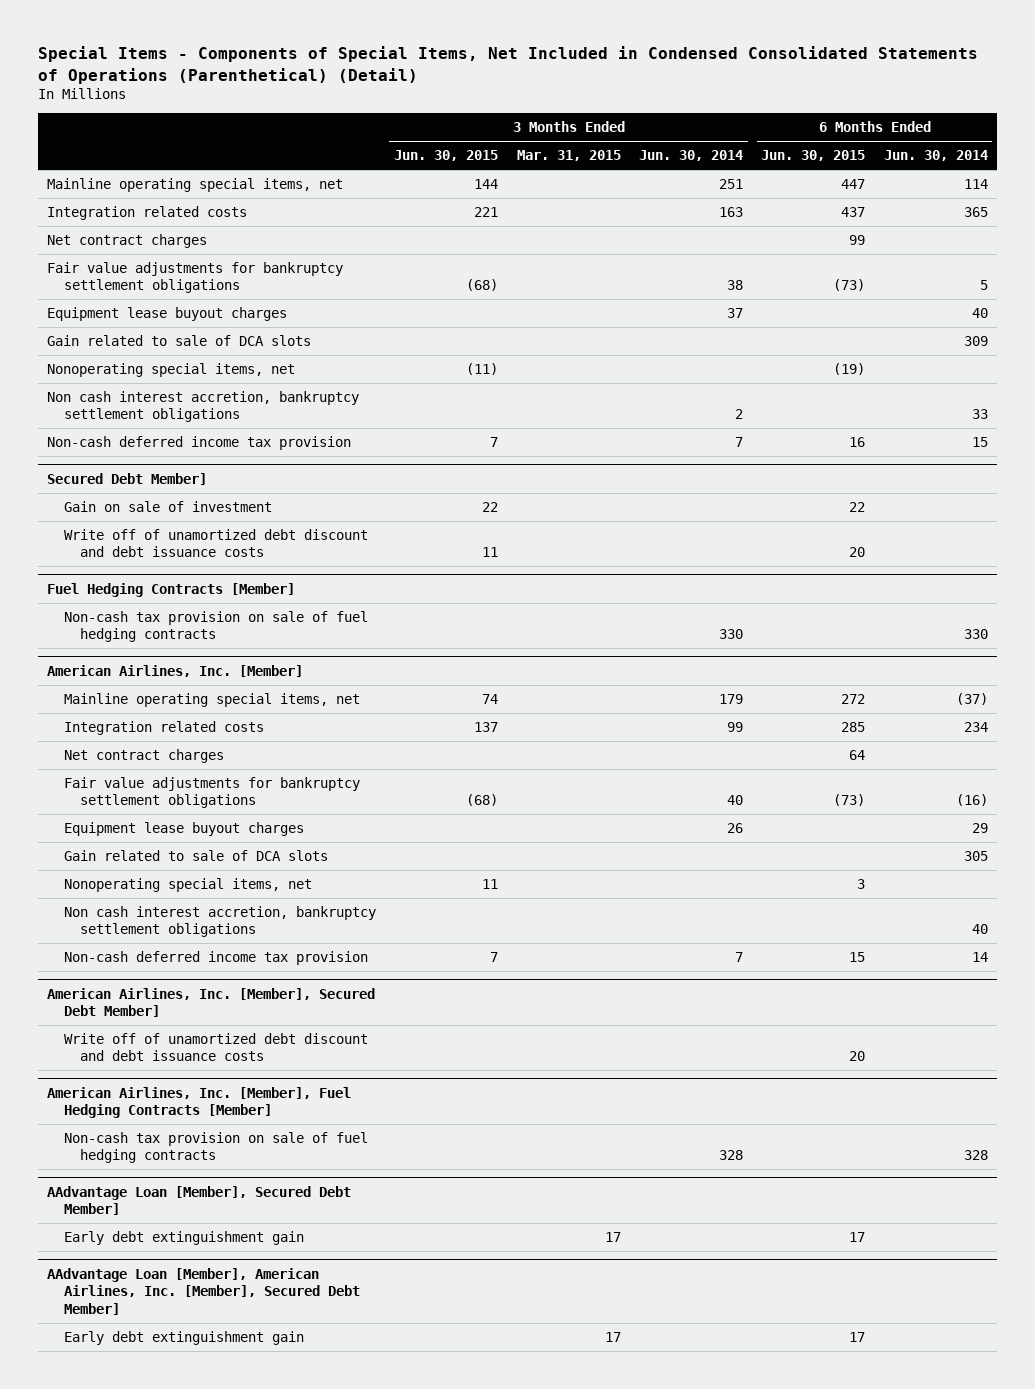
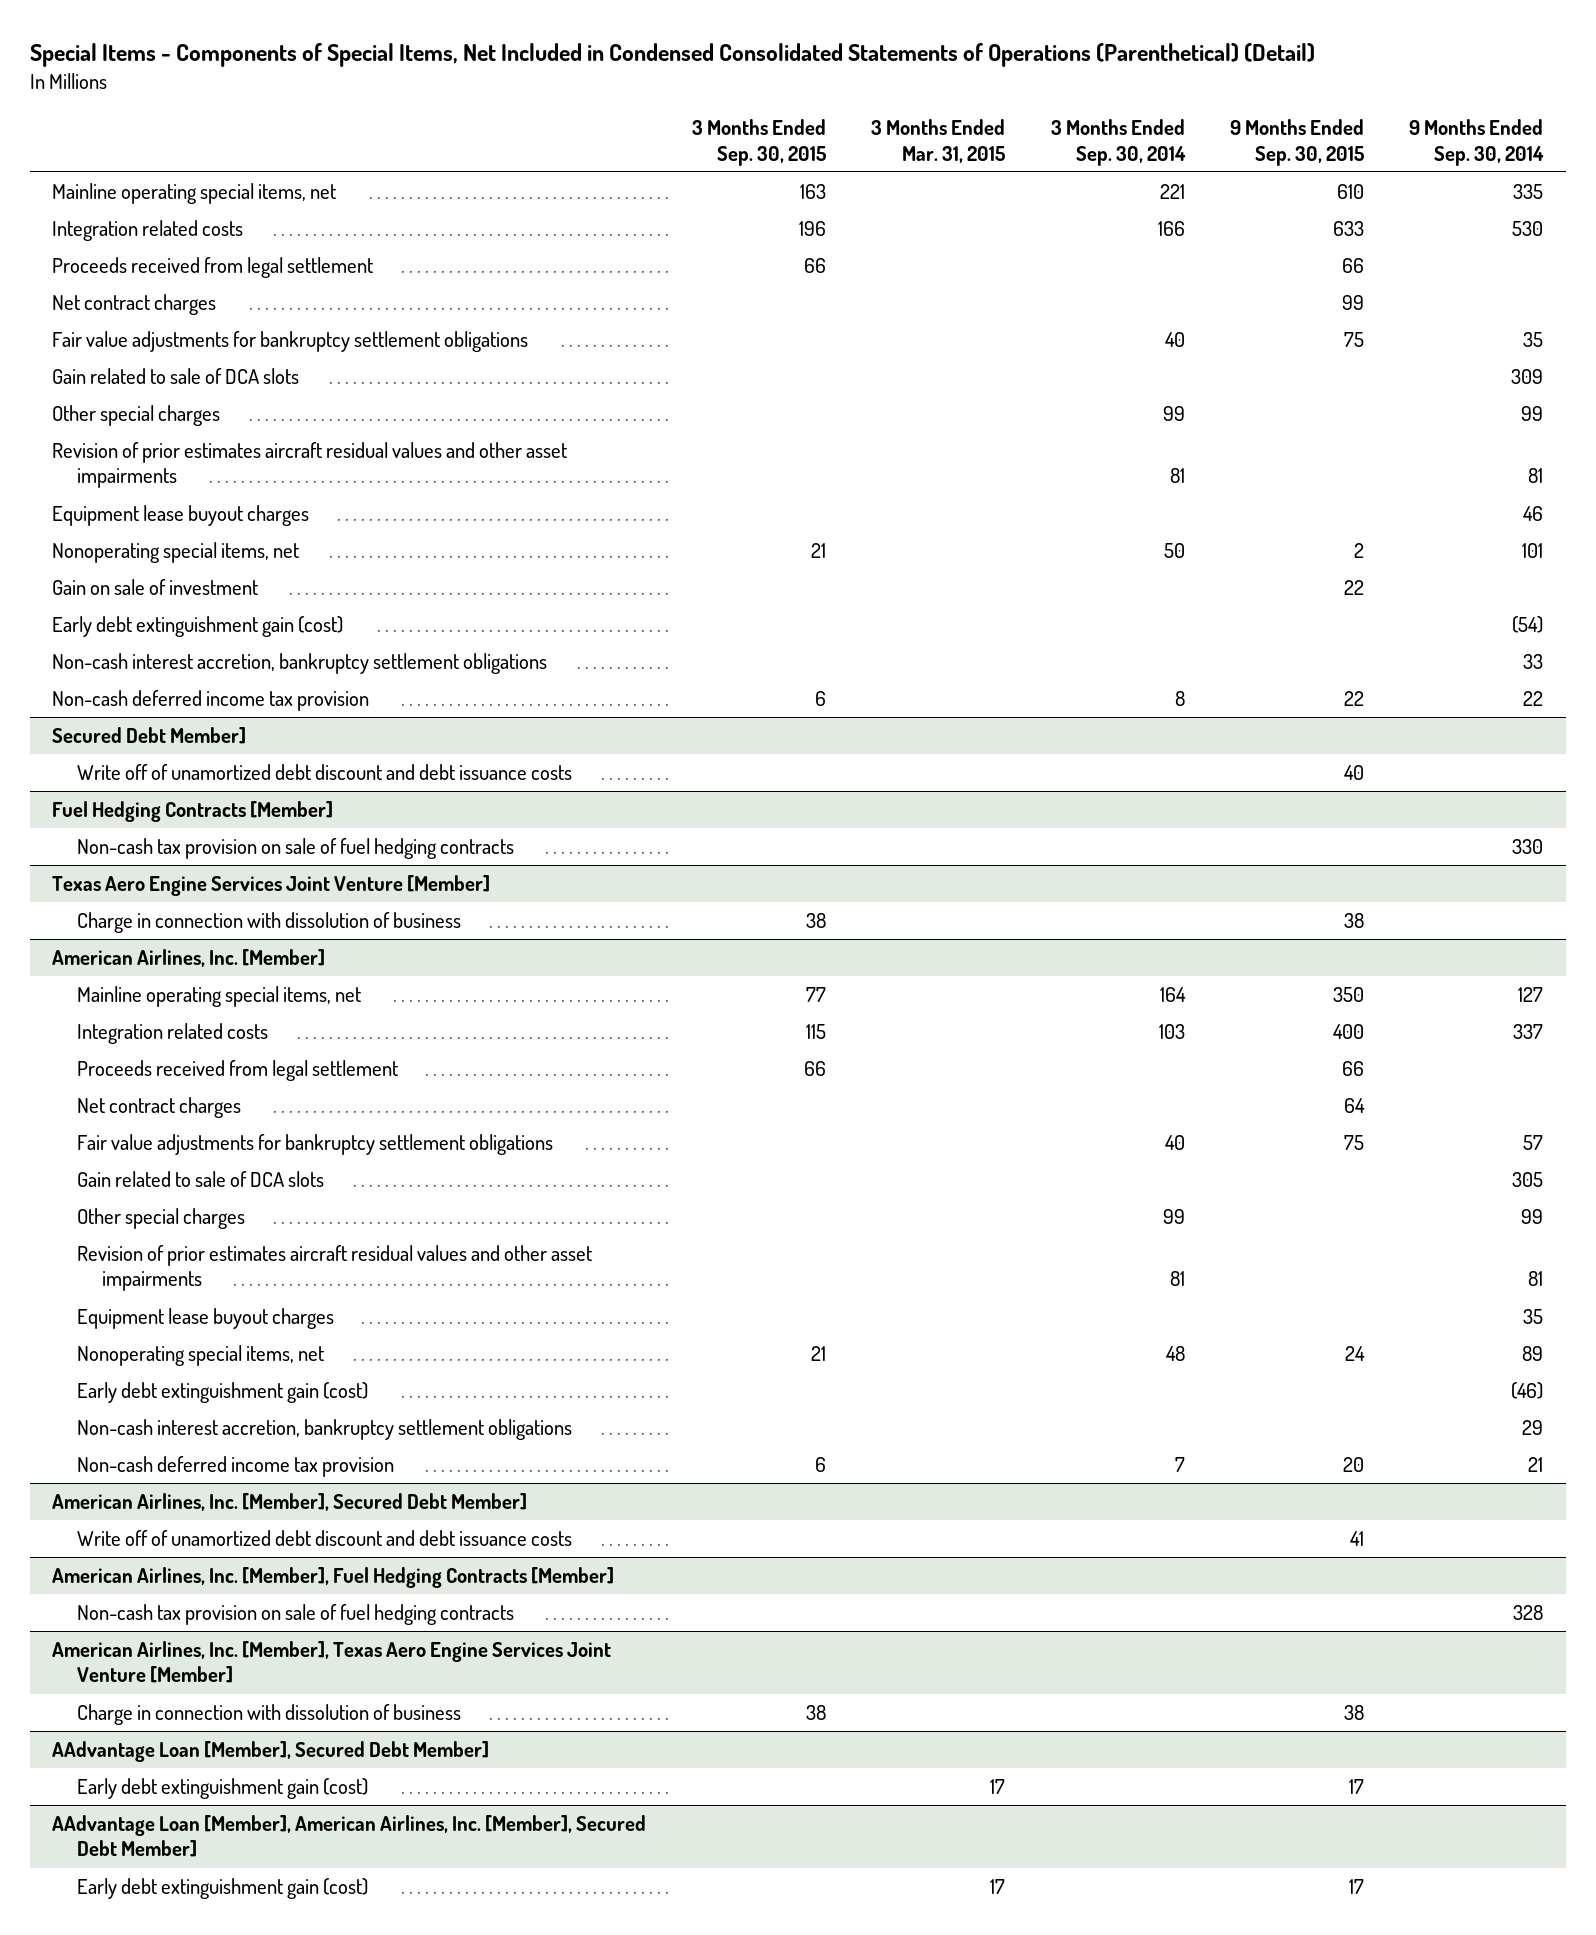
- | 3 Months Ended Jun. 30, 2015 | 3 Months Ended Mar. 31, 2015 | 3 Months Ended Jun. 30, 2014 | 6 Months Ended Jun. 30, 2015 | 6 Months Ended Jun. 30, 2014
+ | 3 Months Ended Sep. 30, 2015 | 3 Months Ended Mar. 31, 2015 | 3 Months Ended Sep. 30, 2014 | 9 Months Ended Sep. 30, 2015 | 9 Months Ended Sep. 30, 2014
+ Proceeds received from legal settlement | 66 | | | 66 |
+ Other special charges | | | 99 | | 99
+ Revision of prior estimates aircraft residual values and other asset impairments | | | 81 | | 81
moved down: Equipment lease buyout charges | | | | | 46
- Non cash interest accretion, bankruptcy settlement obligations | | | 2 | | 33
+ Gain on sale of investment | | | | 22 |
+ Early debt extinguishment gain (cost) | | | | | (54)
+ Non-cash interest accretion, bankruptcy settlement obligations | | | | | 33
@ Secured Debt Member]
- Gain on sale of investment | 22 | | | 22 |
+ Texas Aero Engine Services Joint Venture [Member]
+ Charge in connection with dissolution of business | 38 | | | 38 |
@ American Airlines, Inc. [Member]
+ Proceeds received from legal settlement | 66 | | | 66 |
+ Other special charges | | | 99 | | 99
+ Revision of prior estimates aircraft residual values and other asset impairments | | | 81 | | 81
moved down: Equipment lease buyout charges | | | | | 35
- Non cash interest accretion, bankruptcy settlement obligations | | | | | 40
+ Early debt extinguishment gain (cost) | | | | | (46)
+ Non-cash interest accretion, bankruptcy settlement obligations | | | | | 29
+ American Airlines, Inc. [Member], Texas Aero Engine Services Joint Venture [Member]
+ Charge in connection with dissolution of business | 38 | | | 38 |
@ AAdvantage Loan [Member], Secured Debt Member]
- Early debt extinguishment gain | | 17 | | 17 |
+ Early debt extinguishment gain (cost) | | 17 | | 17 |
@ AAdvantage Loan [Member], American Airlines, Inc. [Member], Secured Debt Member]
- Early debt extinguishment gain | | 17 | | 17 |
+ Early debt extinguishment gain (cost) | | 17 | | 17 |

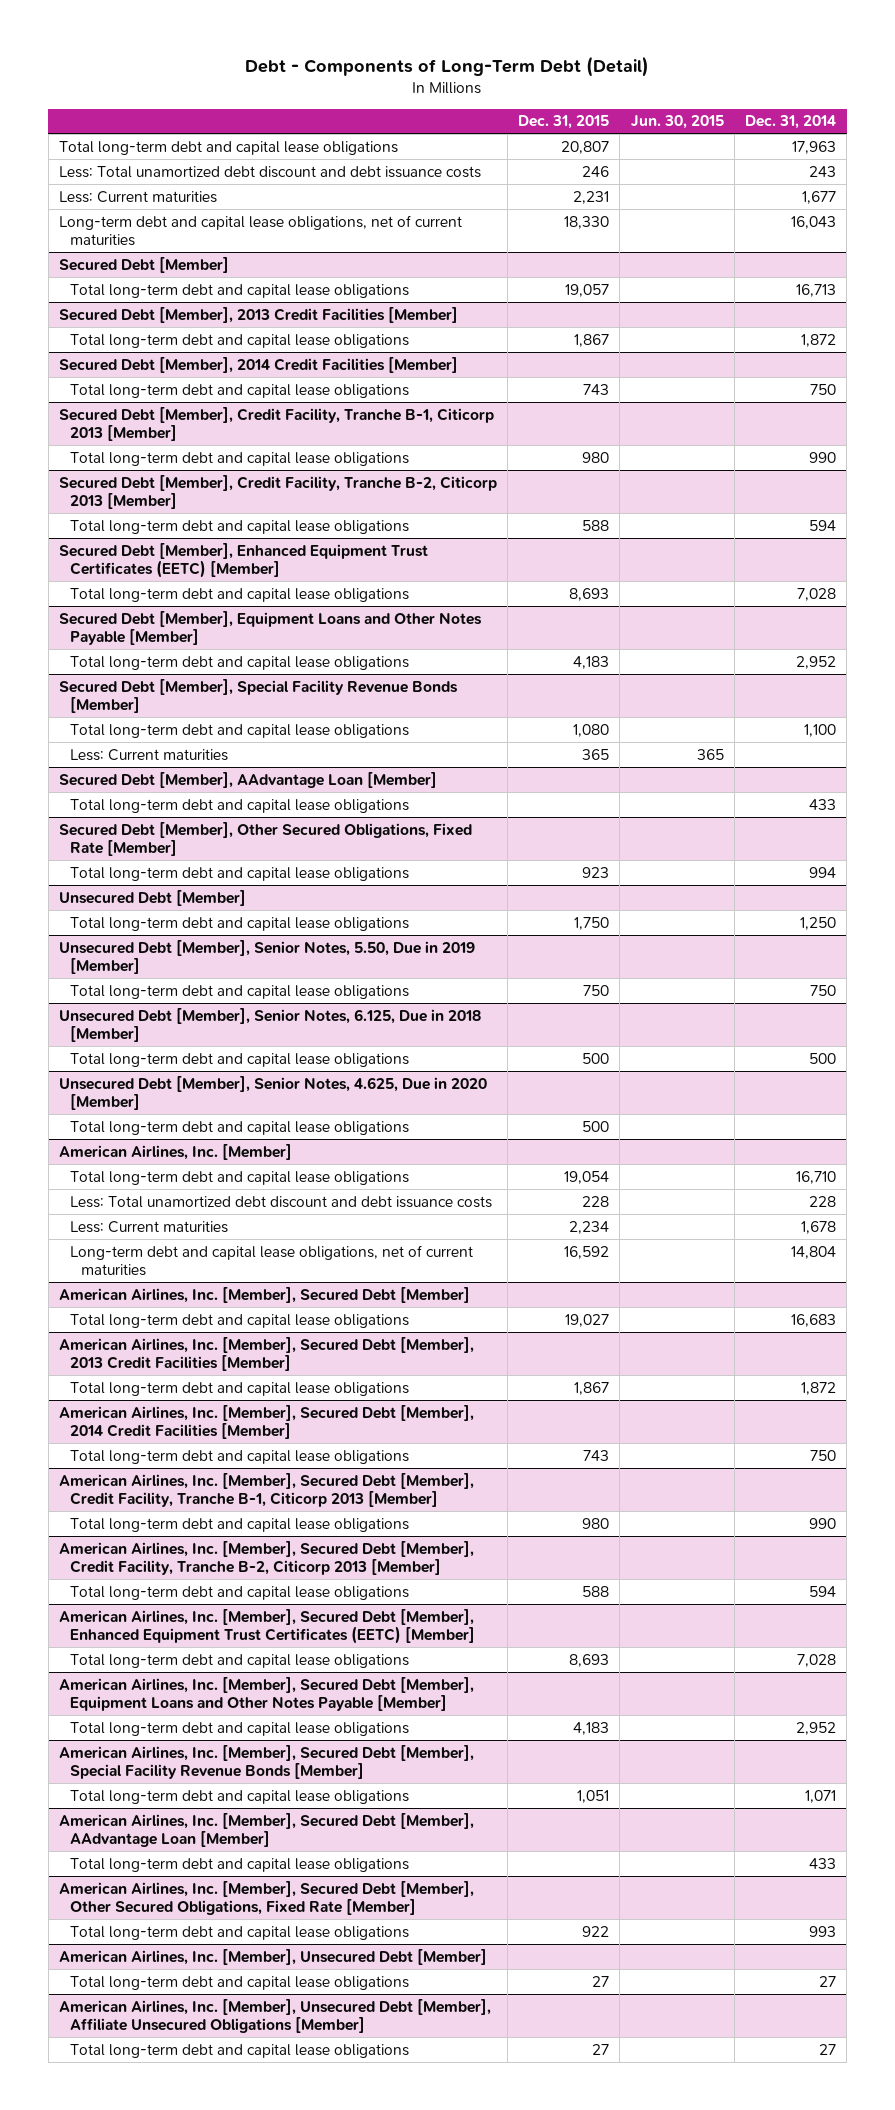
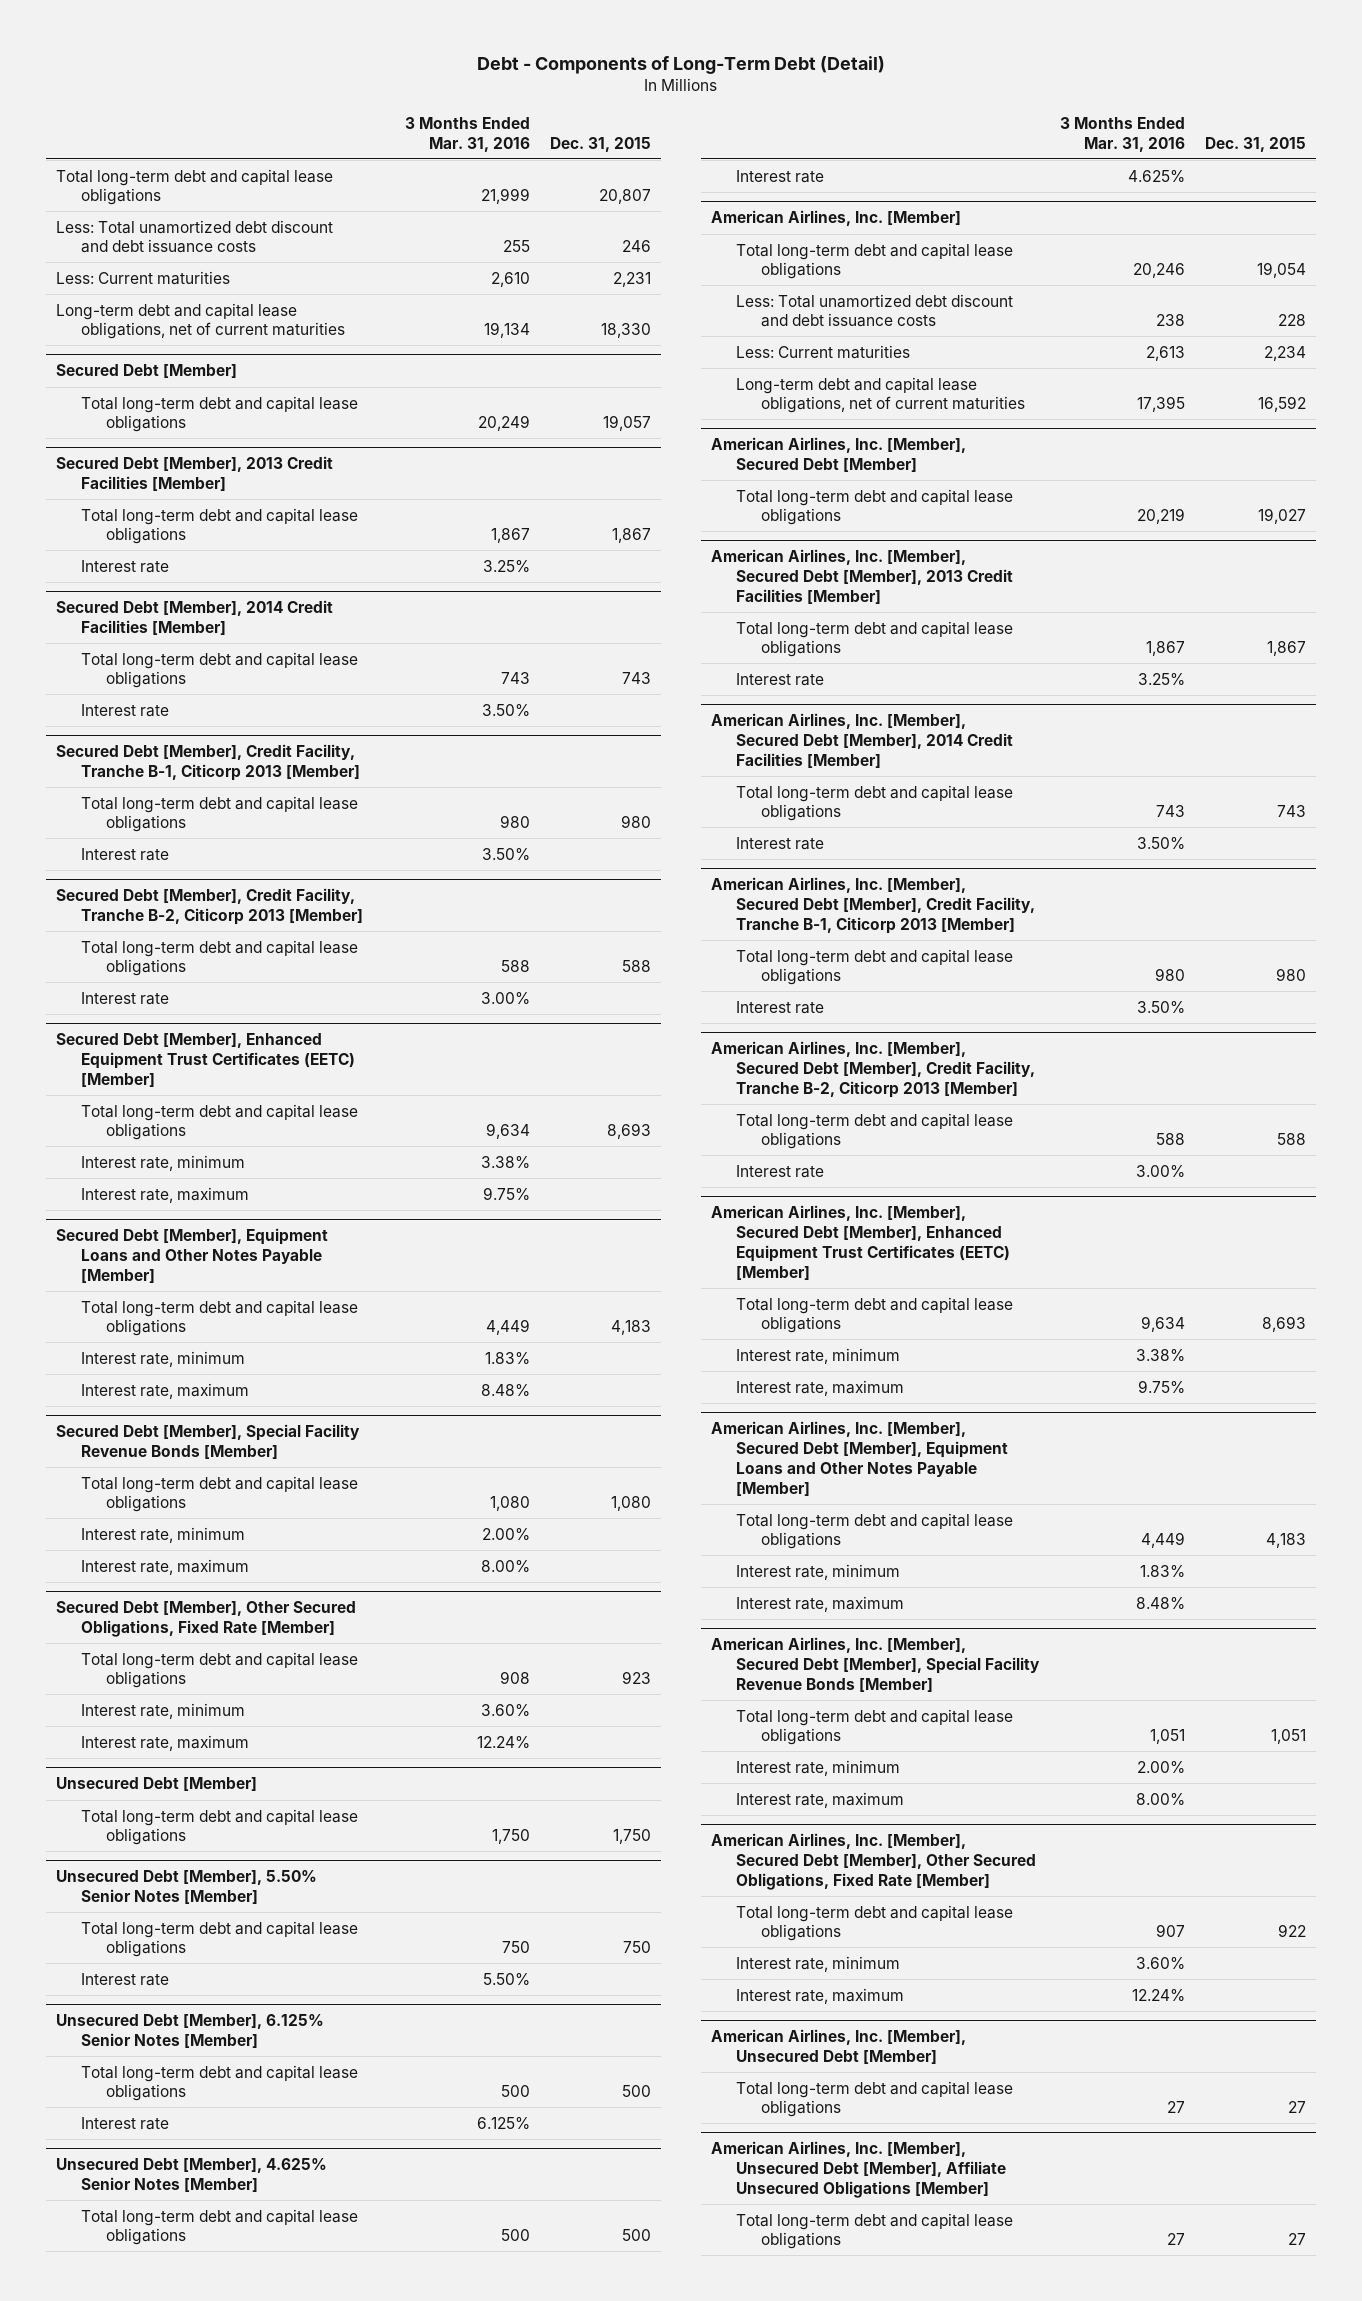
- | Dec. 31, 2015 | Jun. 30, 2015 | Dec. 31, 2014
+ | 3 Months Ended Mar. 31, 2016 | Dec. 31, 2015
@ Secured Debt [Member], 2013 Credit Facilities [Member]
+ Interest rate | 3.25% |
@ Secured Debt [Member], 2014 Credit Facilities [Member]
+ Interest rate | 3.50% |
@ Secured Debt [Member], Credit Facility, Tranche B-1, Citicorp 2013 [Member]
+ Interest rate | 3.50% |
@ Secured Debt [Member], Credit Facility, Tranche B-2, Citicorp 2013 [Member]
+ Interest rate | 3.00% |
@ Secured Debt [Member], Enhanced Equipment Trust Certificates (EETC) [Member]
+ Interest rate, minimum | 3.38% |
+ Interest rate, maximum | 9.75% |
@ Secured Debt [Member], Equipment Loans and Other Notes Payable [Member]
+ Interest rate, minimum | 1.83% |
+ Interest rate, maximum | 8.48% |
@ Secured Debt [Member], Special Facility Revenue Bonds [Member]
- Less: Current maturities | 365 | 365 |
- Secured Debt [Member], AAdvantage Loan [Member]
- Total long-term debt and capital lease obligations | | | 433
@ Secured Debt [Member], Special Facility Revenue Bonds [Member]
+ Interest rate, minimum | 2.00% |
+ Interest rate, maximum | 8.00% |
@ Secured Debt [Member], Other Secured Obligations, Fixed Rate [Member]
+ Interest rate, minimum | 3.60% |
+ Interest rate, maximum | 12.24% |
- Unsecured Debt [Member], Senior Notes, 5.50, Due in 2019 [Member]
+ Unsecured Debt [Member], 5.50% Senior Notes [Member]
- Unsecured Debt [Member], Senior Notes, 6.125, Due in 2018 [Member]
+ Interest rate | 5.50% |
+ Unsecured Debt [Member], 6.125% Senior Notes [Member]
- Unsecured Debt [Member], Senior Notes, 4.625, Due in 2020 [Member]
+ Interest rate | 6.125% |
+ Unsecured Debt [Member], 4.625% Senior Notes [Member]
+ Interest rate | 4.625% |
@ American Airlines, Inc. [Member], Secured Debt [Member], 2013 Credit Facilities [Member]
+ Interest rate | 3.25% |
@ American Airlines, Inc. [Member], Secured Debt [Member], 2014 Credit Facilities [Member]
+ Interest rate | 3.50% |
@ American Airlines, Inc. [Member], Secured Debt [Member], Credit Facility, Tranche B-1, Citicorp 2013 [Member]
+ Interest rate | 3.50% |
@ American Airlines, Inc. [Member], Secured Debt [Member], Credit Facility, Tranche B-2, Citicorp 2013 [Member]
+ Interest rate | 3.00% |
@ American Airlines, Inc. [Member], Secured Debt [Member], Enhanced Equipment Trust Certificates (EETC) [Member]
+ Interest rate, minimum | 3.38% |
+ Interest rate, maximum | 9.75% |
@ American Airlines, Inc. [Member], Secured Debt [Member], Equipment Loans and Other Notes Payable [Member]
+ Interest rate, minimum | 1.83% |
+ Interest rate, maximum | 8.48% |
- American Airlines, Inc. [Member], Secured Debt [Member], AAdvantage Loan [Member]
- Total long-term debt and capital lease obligations | | | 433
@ American Airlines, Inc. [Member], Secured Debt [Member], Special Facility Revenue Bonds [Member]
+ Interest rate, minimum | 2.00% |
+ Interest rate, maximum | 8.00% |
@ American Airlines, Inc. [Member], Secured Debt [Member], Other Secured Obligations, Fixed Rate [Member]
+ Interest rate, minimum | 3.60% |
+ Interest rate, maximum | 12.24% |

